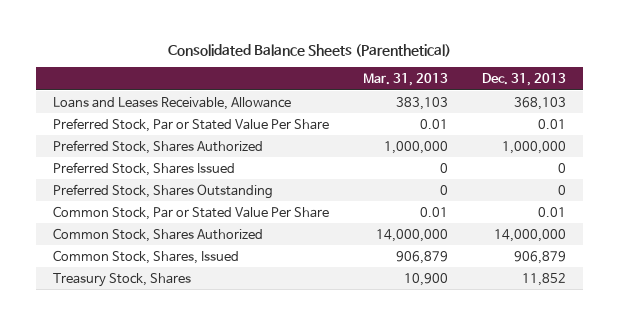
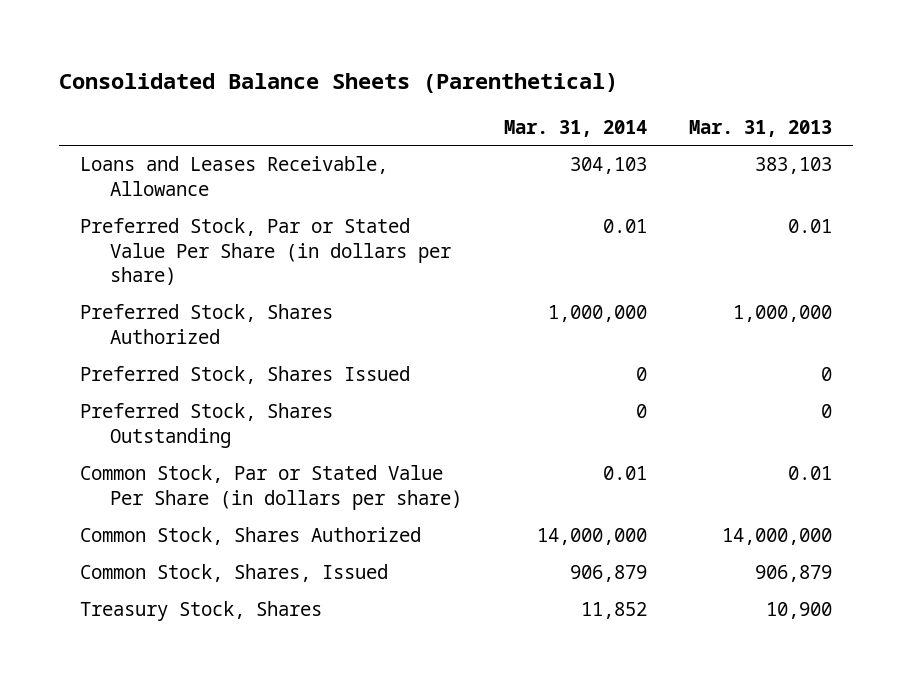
- | Mar. 31, 2013 | Dec. 31, 2013
+ | Mar. 31, 2014 | Mar. 31, 2013
- Preferred Stock, Par or Stated Value Per Share | 0.01 | 0.01
+ Preferred Stock, Par or Stated Value Per Share (in dollars per share) | 0.01 | 0.01
- Common Stock, Par or Stated Value Per Share | 0.01 | 0.01
+ Common Stock, Par or Stated Value Per Share (in dollars per share) | 0.01 | 0.01

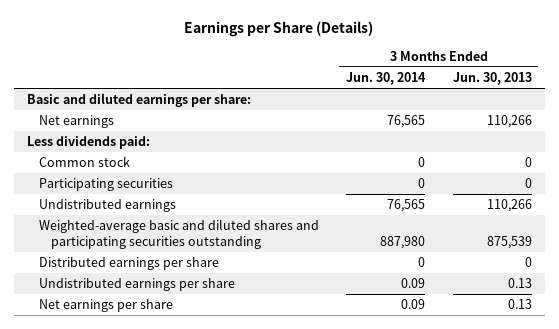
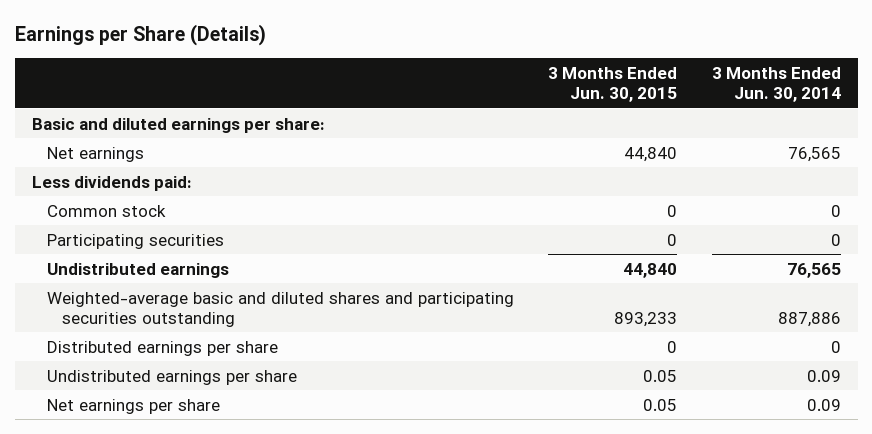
- | 3 Months Ended Jun. 30, 2014 | 3 Months Ended Jun. 30, 2013
+ | 3 Months Ended Jun. 30, 2015 | 3 Months Ended Jun. 30, 2014
- Weighted-average basic and diluted shares and participating securities outstanding | 887,980 | 875,539
+ Weighted-average basic and diluted shares and participating securities outstanding | 893,233 | 887,886

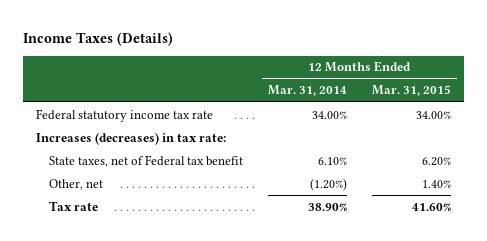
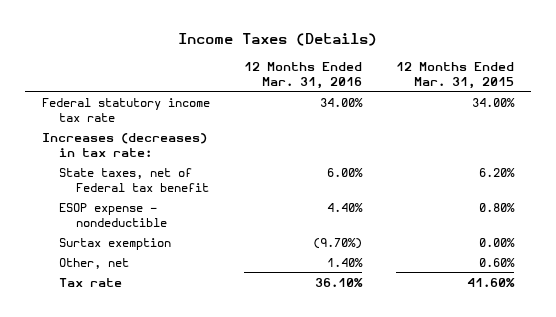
- | 12 Months Ended Mar. 31, 2014 | 12 Months Ended Mar. 31, 2015
+ | 12 Months Ended Mar. 31, 2016 | 12 Months Ended Mar. 31, 2015
- Other, net | (1.20%) | 1.40%
+ ESOP expense - nondeductible | 4.40% | 0.80%
+ Surtax exemption | (9.70%) | 0.00%
+ Other, net | 1.40% | 0.60%

